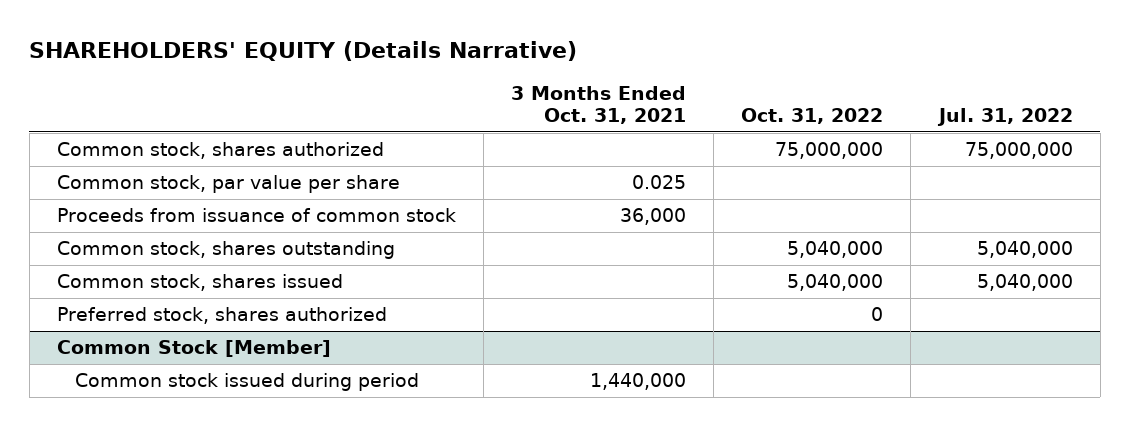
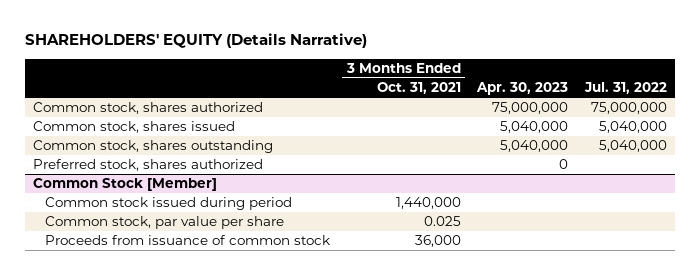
- | 3 Months Ended Oct. 31, 2021 | Oct. 31, 2022 | Jul. 31, 2022
+ | 3 Months Ended Oct. 31, 2021 | Apr. 30, 2023 | Jul. 31, 2022
- Common stock, par value per share | 0.025 | |
- Proceeds from issuance of common stock | 36,000 | |
moved down: Common stock, shares outstanding | | 5,040,000 | 5,040,000
@ Common Stock [Member]
+ Common stock, par value per share | 0.025 | |
+ Proceeds from issuance of common stock | 36,000 | |

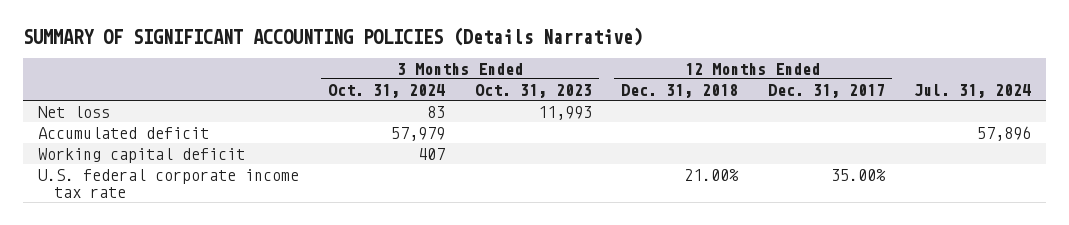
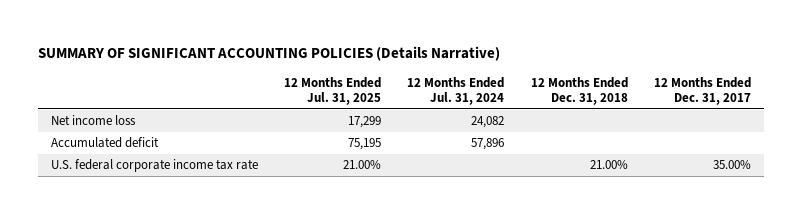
- | 3 Months Ended Oct. 31, 2024 | 3 Months Ended Oct. 31, 2023 | 12 Months Ended Dec. 31, 2018 | 12 Months Ended Dec. 31, 2017 | Jul. 31, 2024
+ | 12 Months Ended Jul. 31, 2025 | 12 Months Ended Jul. 31, 2024 | 12 Months Ended Dec. 31, 2018 | 12 Months Ended Dec. 31, 2017
- Net loss | 83 | 11,993 | | |
+ Net income loss | 17,299 | 24,082 | |
- Working capital deficit | 407 | | | |

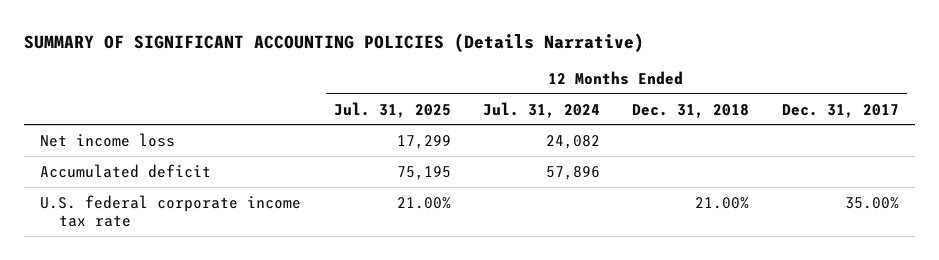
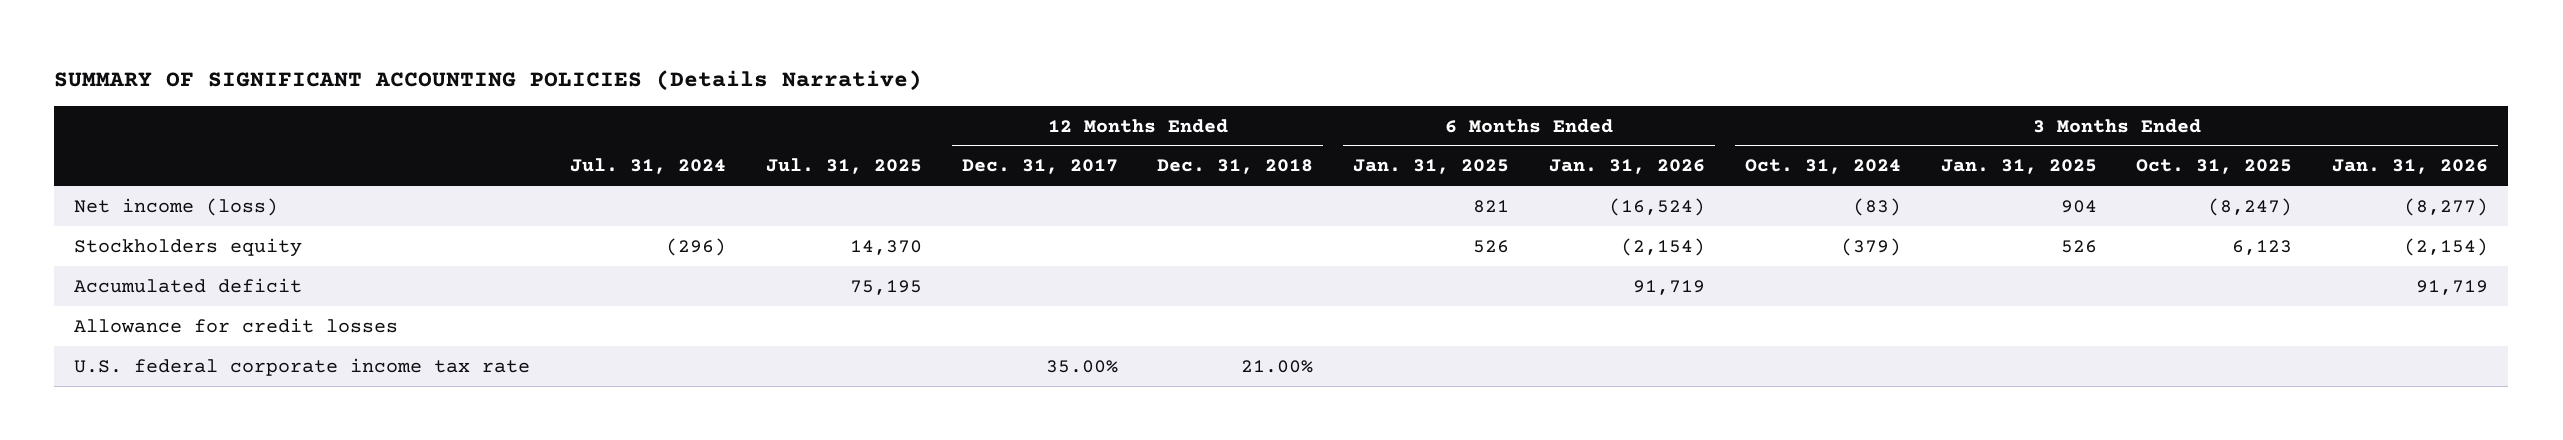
- | 12 Months Ended Jul. 31, 2025 | 12 Months Ended Jul. 31, 2024 | 12 Months Ended Dec. 31, 2018 | 12 Months Ended Dec. 31, 2017
+ | Jul. 31, 2024 | Jul. 31, 2025 | 12 Months Ended Dec. 31, 2017 | 12 Months Ended Dec. 31, 2018 | 6 Months Ended Jan. 31, 2025 | 6 Months Ended Jan. 31, 2026 | 3 Months Ended Oct. 31, 2024 | 3 Months Ended Jan. 31, 2025 | 3 Months Ended Oct. 31, 2025 | 3 Months Ended Jan. 31, 2026
- Net income loss | 17,299 | 24,082 | |
+ Net income (loss) | | | | | 821 | (16,524) | (83) | 904 | (8,247) | (8,277)
+ Stockholders equity | (296) | 14,370 | | | 526 | (2,154) | (379) | 526 | 6,123 | (2,154)
+ Allowance for credit losses

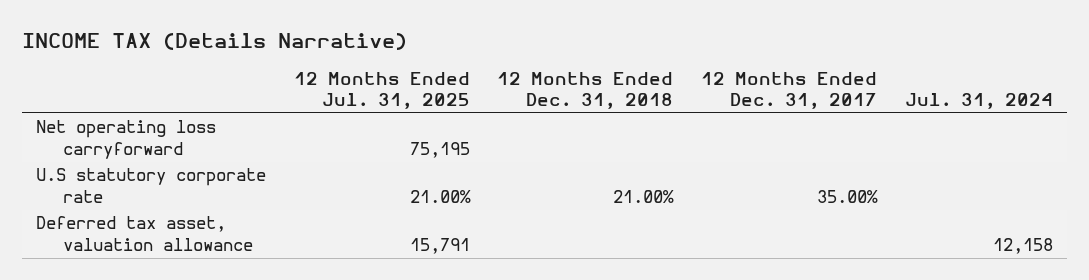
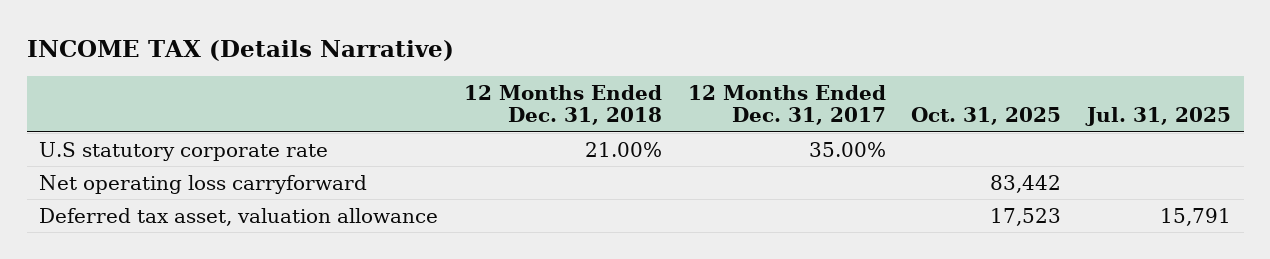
- | 12 Months Ended Jul. 31, 2025 | 12 Months Ended Dec. 31, 2018 | 12 Months Ended Dec. 31, 2017 | Jul. 31, 2024
+ | 12 Months Ended Dec. 31, 2018 | 12 Months Ended Dec. 31, 2017 | Oct. 31, 2025 | Jul. 31, 2025
moved down: Net operating loss carryforward | | | 83,442 |

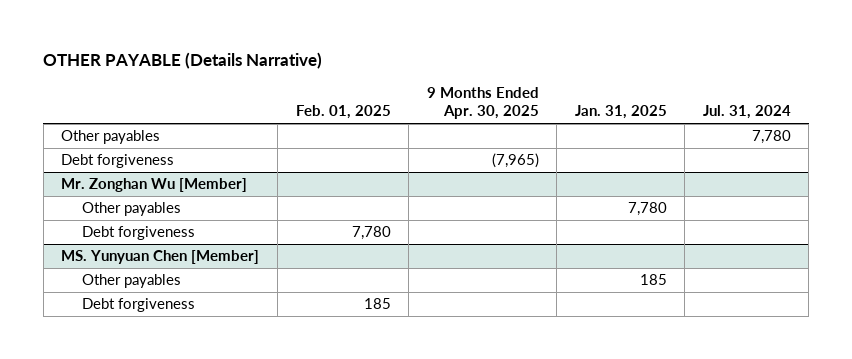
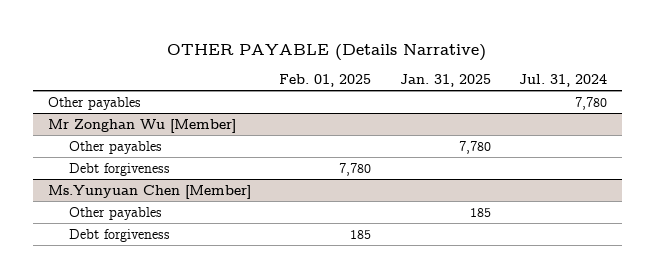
- | Feb. 01, 2025 | 9 Months Ended Apr. 30, 2025 | Jan. 31, 2025 | Jul. 31, 2024
+ | Feb. 01, 2025 | Jan. 31, 2025 | Jul. 31, 2024
- Debt forgiveness | | (7,965) | |
- Mr. Zonghan Wu [Member]
+ Mr Zonghan Wu [Member]
- MS. Yunyuan Chen [Member]
+ Ms.Yunyuan Chen [Member]

